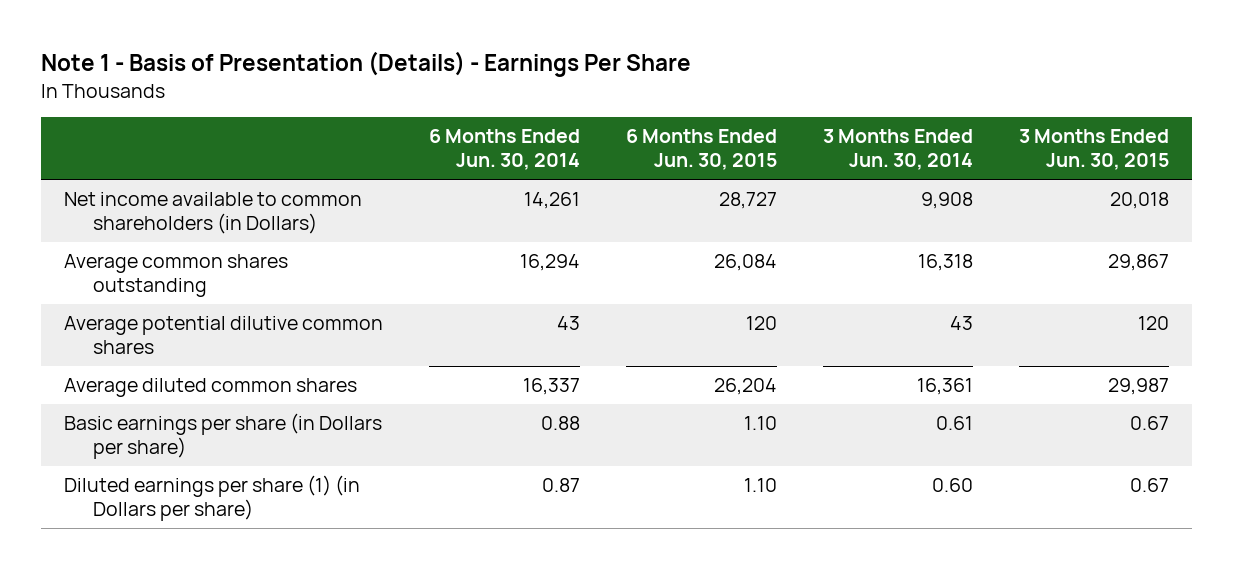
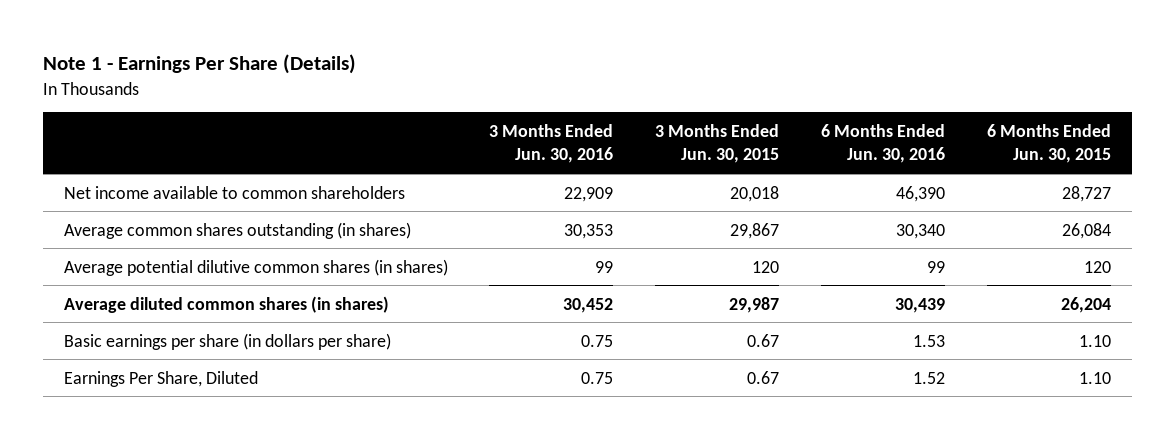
- Note 1 - Basis of Presentation (Details) - Earnings Per Share
+ Note 1 - Earnings Per Share (Details)
- | 6 Months Ended Jun. 30, 2014 | 6 Months Ended Jun. 30, 2015 | 3 Months Ended Jun. 30, 2014 | 3 Months Ended Jun. 30, 2015
+ | 3 Months Ended Jun. 30, 2016 | 3 Months Ended Jun. 30, 2015 | 6 Months Ended Jun. 30, 2016 | 6 Months Ended Jun. 30, 2015
- Net income available to common shareholders (in Dollars) | 14,261 | 28,727 | 9,908 | 20,018
- Average common shares outstanding | 16,294 | 26,084 | 16,318 | 29,867
- Average potential dilutive common shares | 43 | 120 | 43 | 120
- Average diluted common shares | 16,337 | 26,204 | 16,361 | 29,987
- Basic earnings per share (in Dollars per share) | 0.88 | 1.10 | 0.61 | 0.67
- Diluted earnings per share (1) (in Dollars per share) | 0.87 | 1.10 | 0.60 | 0.67
+ Net income available to common shareholders | 22,909 | 20,018 | 46,390 | 28,727
+ Average common shares outstanding (in shares) | 30,353 | 29,867 | 30,340 | 26,084
+ Average potential dilutive common shares (in shares) | 99 | 120 | 99 | 120
+ Average diluted common shares (in shares) | 30,452 | 29,987 | 30,439 | 26,204
+ Basic earnings per share (in dollars per share) | 0.75 | 0.67 | 1.53 | 1.10
+ Earnings Per Share, Diluted | 0.75 | 0.67 | 1.52 | 1.10

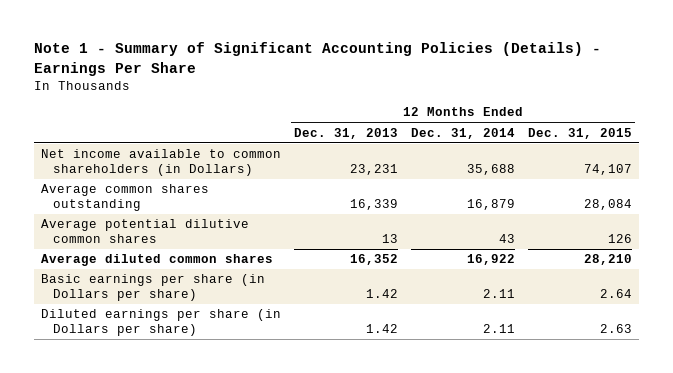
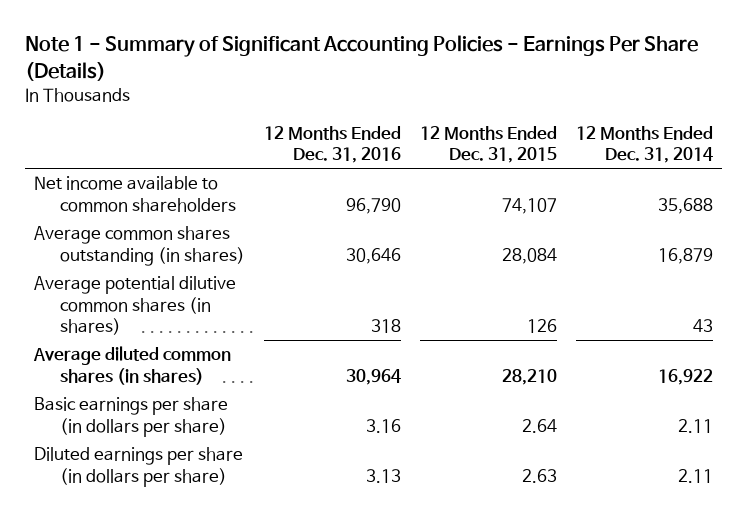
- Note 1 - Summary of Significant Accounting Policies (Details) - Earnings Per Share
+ Note 1 - Summary of Significant Accounting Policies - Earnings Per Share (Details)
- | 12 Months Ended Dec. 31, 2013 | 12 Months Ended Dec. 31, 2014 | 12 Months Ended Dec. 31, 2015
+ | 12 Months Ended Dec. 31, 2016 | 12 Months Ended Dec. 31, 2015 | 12 Months Ended Dec. 31, 2014
- Net income available to common shareholders (in Dollars) | 23,231 | 35,688 | 74,107
- Average common shares outstanding | 16,339 | 16,879 | 28,084
- Average potential dilutive common shares | 13 | 43 | 126
- Average diluted common shares | 16,352 | 16,922 | 28,210
- Basic earnings per share (in Dollars per share) | 1.42 | 2.11 | 2.64
- Diluted earnings per share (in Dollars per share) | 1.42 | 2.11 | 2.63
+ Net income available to common shareholders | 96,790 | 74,107 | 35,688
+ Average common shares outstanding (in shares) | 30,646 | 28,084 | 16,879
+ Average potential dilutive common shares (in shares) | 318 | 126 | 43
+ Average diluted common shares (in shares) | 30,964 | 28,210 | 16,922
+ Basic earnings per share (in dollars per share) | 3.16 | 2.64 | 2.11
+ Diluted earnings per share (in dollars per share) | 3.13 | 2.63 | 2.11

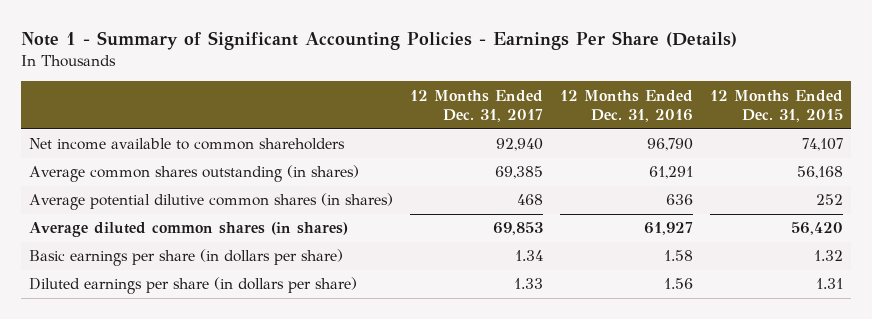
- | 12 Months Ended Dec. 31, 2016 | 12 Months Ended Dec. 31, 2015 | 12 Months Ended Dec. 31, 2014
+ | 12 Months Ended Dec. 31, 2017 | 12 Months Ended Dec. 31, 2016 | 12 Months Ended Dec. 31, 2015
- Average common shares outstanding (in shares) | 30,646 | 28,084 | 16,879
- Average potential dilutive common shares (in shares) | 318 | 126 | 43
- Average diluted common shares (in shares) | 30,964 | 28,210 | 16,922
- Basic earnings per share (in dollars per share) | 3.16 | 2.64 | 2.11
- Diluted earnings per share (in dollars per share) | 3.13 | 2.63 | 2.11
+ Average common shares outstanding (in shares) | 69,385 | 61,291 | 56,168
+ Average potential dilutive common shares (in shares) | 468 | 636 | 252
+ Average diluted common shares (in shares) | 69,853 | 61,927 | 56,420
+ Basic earnings per share (in dollars per share) | 1.34 | 1.58 | 1.32
+ Diluted earnings per share (in dollars per share) | 1.33 | 1.56 | 1.31

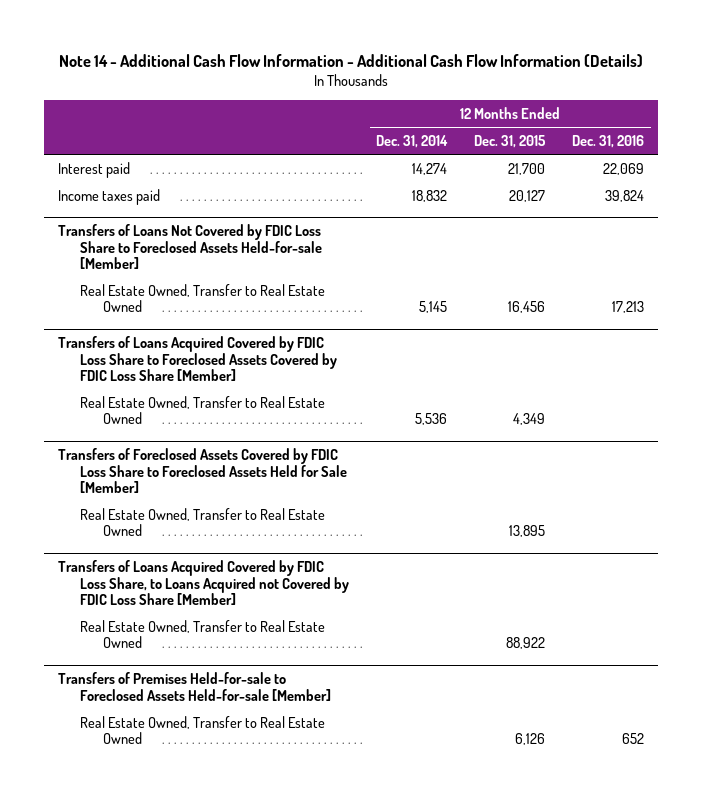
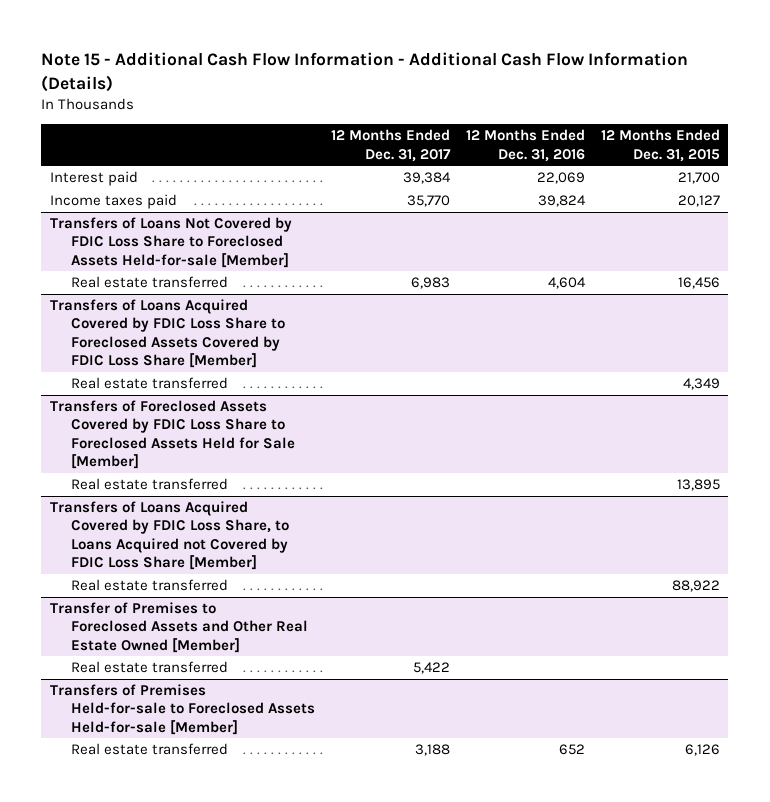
- Note 14 - Additional Cash Flow Information - Additional Cash Flow Information (Details)
+ Note 15 - Additional Cash Flow Information - Additional Cash Flow Information (Details)
- | 12 Months Ended Dec. 31, 2014 | 12 Months Ended Dec. 31, 2015 | 12 Months Ended Dec. 31, 2016
+ | 12 Months Ended Dec. 31, 2017 | 12 Months Ended Dec. 31, 2016 | 12 Months Ended Dec. 31, 2015
@ Transfers of Loans Not Covered by FDIC Loss Share to Foreclosed Assets Held-for-sale [Member]
- Real Estate Owned, Transfer to Real Estate Owned | 5,145 | 16,456 | 17,213
+ Real estate transferred | 6,983 | 4,604 | 16,456
@ Transfers of Loans Acquired Covered by FDIC Loss Share to Foreclosed Assets Covered by FDIC Loss Share [Member]
- Real Estate Owned, Transfer to Real Estate Owned | 5,536 | 4,349 |
+ Real estate transferred | | | 4,349
@ Transfers of Foreclosed Assets Covered by FDIC Loss Share to Foreclosed Assets Held for Sale [Member]
- Real Estate Owned, Transfer to Real Estate Owned | | 13,895 |
+ Real estate transferred | | | 13,895
@ Transfers of Loans Acquired Covered by FDIC Loss Share, to Loans Acquired not Covered by FDIC Loss Share [Member]
- Real Estate Owned, Transfer to Real Estate Owned | | 88,922 |
+ Real estate transferred | | | 88,922
+ Transfer of Premises to Foreclosed Assets and Other Real Estate Owned [Member]
+ Real estate transferred | 5,422 | |
@ Transfers of Premises Held-for-sale to Foreclosed Assets Held-for-sale [Member]
- Real Estate Owned, Transfer to Real Estate Owned | | 6,126 | 652
+ Real estate transferred | 3,188 | 652 | 6,126

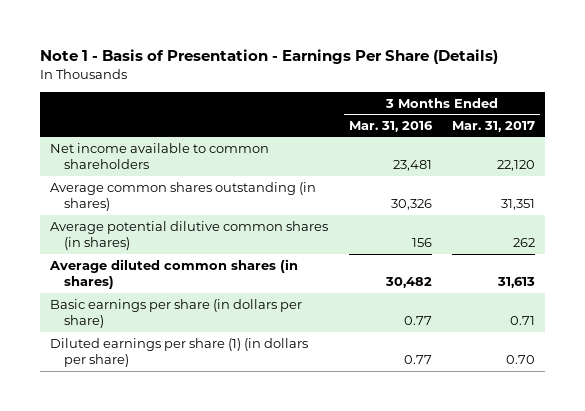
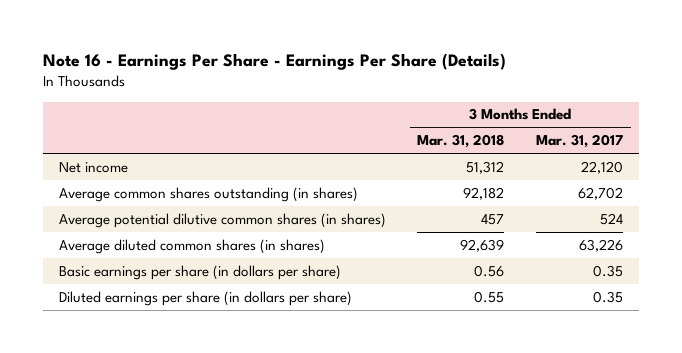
- Note 1 - Basis of Presentation - Earnings Per Share (Details)
+ Note 16 - Earnings Per Share - Earnings Per Share (Details)
- | 3 Months Ended Mar. 31, 2016 | 3 Months Ended Mar. 31, 2017
+ | 3 Months Ended Mar. 31, 2018 | 3 Months Ended Mar. 31, 2017
- Net income available to common shareholders | 23,481 | 22,120
- Average common shares outstanding (in shares) | 30,326 | 31,351
- Average potential dilutive common shares (in shares) | 156 | 262
- Average diluted common shares (in shares) | 30,482 | 31,613
- Basic earnings per share (in dollars per share) | 0.77 | 0.71
- Diluted earnings per share (1) (in dollars per share) | 0.77 | 0.70
+ Net income | 51,312 | 22,120
+ Average common shares outstanding (in shares) | 92,182 | 62,702
+ Average potential dilutive common shares (in shares) | 457 | 524
+ Average diluted common shares (in shares) | 92,639 | 63,226
+ Basic earnings per share (in dollars per share) | 0.56 | 0.35
+ Diluted earnings per share (in dollars per share) | 0.55 | 0.35

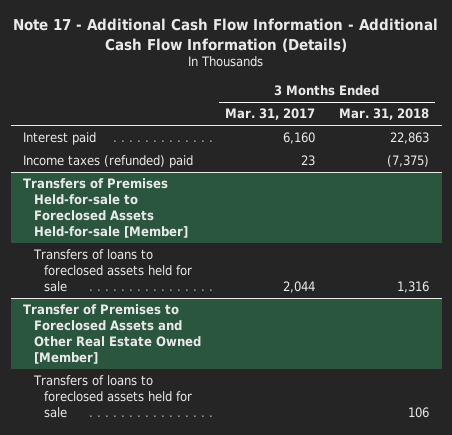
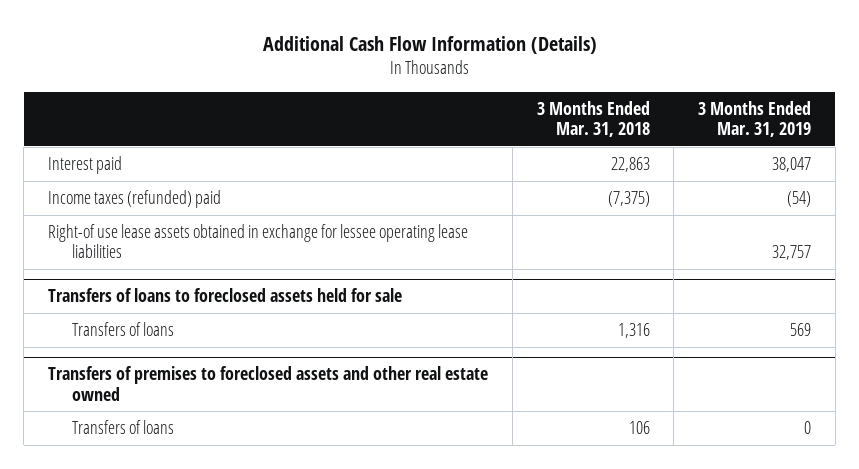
- Note 17 - Additional Cash Flow Information - Additional Cash Flow Information (Details)
+ Additional Cash Flow Information (Details)
- | 3 Months Ended Mar. 31, 2017 | 3 Months Ended Mar. 31, 2018
+ | 3 Months Ended Mar. 31, 2018 | 3 Months Ended Mar. 31, 2019
- Transfers of Premises Held-for-sale to Foreclosed Assets Held-for-sale [Member]
- Transfers of loans to foreclosed assets held for sale | 2,044 | 1,316
- Transfer of Premises to Foreclosed Assets and Other Real Estate Owned [Member]
- Transfers of loans to foreclosed assets held for sale | | 106
+ Right-of use lease assets obtained in exchange for lessee operating lease liabilities | | 32,757
+ Transfers of loans to foreclosed assets held for sale
+ Transfers of loans | 1,316 | 569
+ Transfers of premises to foreclosed assets and other real estate owned
+ Transfers of loans | 106 | 0

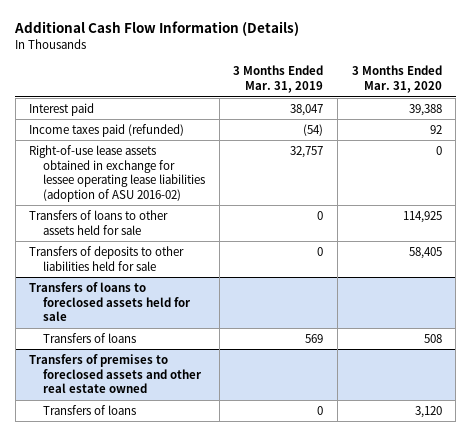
- | 3 Months Ended Mar. 31, 2018 | 3 Months Ended Mar. 31, 2019
+ | 3 Months Ended Mar. 31, 2019 | 3 Months Ended Mar. 31, 2020
- Income taxes (refunded) paid | (7,375) | (54)
- Right-of use lease assets obtained in exchange for lessee operating lease liabilities | | 32,757
+ Income taxes paid (refunded) | (54) | 92
+ Right-of-use lease assets obtained in exchange for lessee operating lease liabilities (adoption of ASU 2016-02) | 32,757 | 0
+ Transfers of loans to other assets held for sale | 0 | 114,925
+ Transfers of deposits to other liabilities held for sale | 0 | 58,405

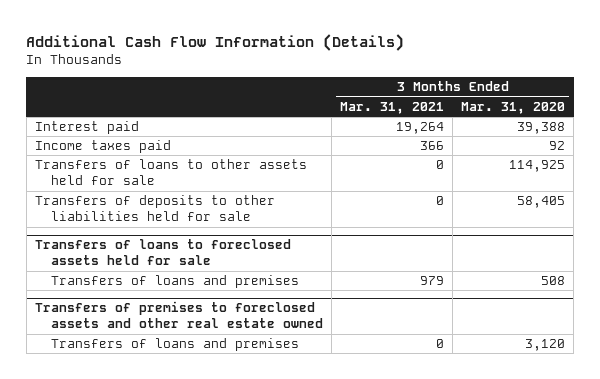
- | 3 Months Ended Mar. 31, 2019 | 3 Months Ended Mar. 31, 2020
+ | 3 Months Ended Mar. 31, 2021 | 3 Months Ended Mar. 31, 2020
- Income taxes paid (refunded) | (54) | 92
- Right-of-use lease assets obtained in exchange for lessee operating lease liabilities (adoption of ASU 2016-02) | 32,757 | 0
+ Income taxes paid | 366 | 92
@ Transfers of loans to foreclosed assets held for sale
- Transfers of loans | 569 | 508
+ Transfers of loans and premises | 979 | 508
@ Transfers of premises to foreclosed assets and other real estate owned
- Transfers of loans | 0 | 3,120
+ Transfers of loans and premises | 0 | 3,120

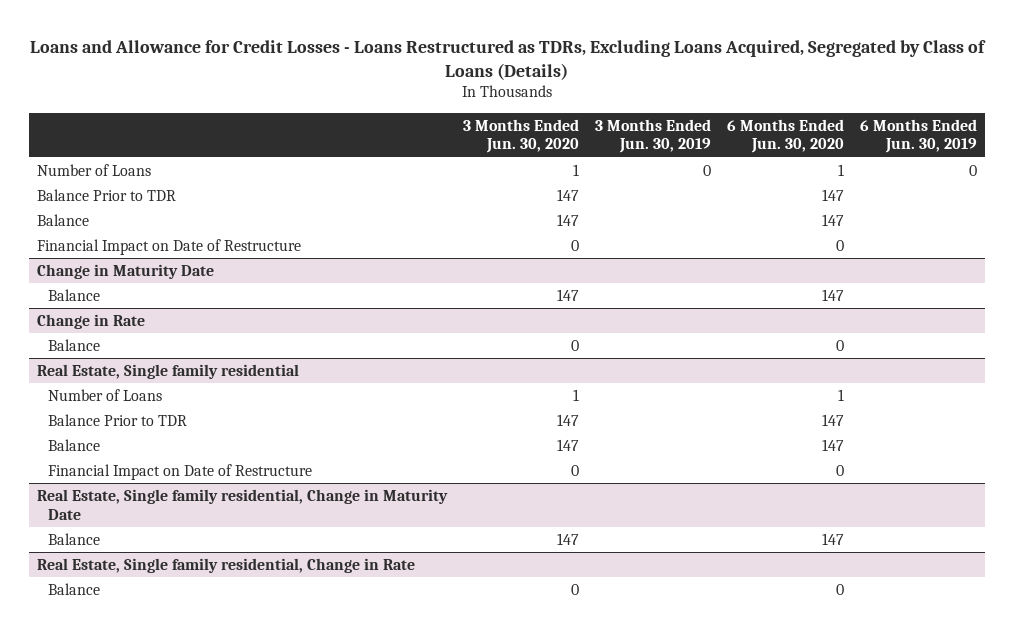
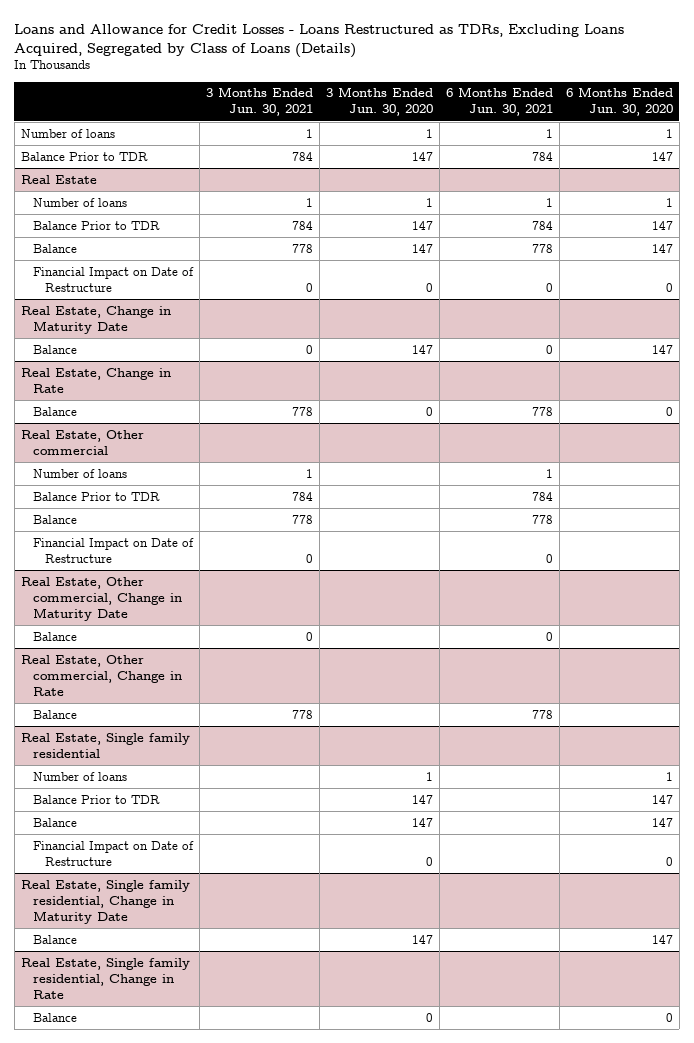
- | 3 Months Ended Jun. 30, 2020 | 3 Months Ended Jun. 30, 2019 | 6 Months Ended Jun. 30, 2020 | 6 Months Ended Jun. 30, 2019
+ | 3 Months Ended Jun. 30, 2021 | 3 Months Ended Jun. 30, 2020 | 6 Months Ended Jun. 30, 2021 | 6 Months Ended Jun. 30, 2020
- Number of Loans | 1 | 0 | 1 | 0
+ Number of loans | 1 | 1 | 1 | 1
+ Real Estate
+ Number of loans | 1 | 1 | 1 | 1
+ Balance Prior to TDR | 784 | 147 | 784 | 147
- Change in Maturity Date
+ Real Estate, Change in Maturity Date
- Change in Rate
+ Real Estate, Change in Rate
+ Real Estate, Other commercial
+ Number of loans | 1 | | 1 |
+ Balance Prior to TDR | 784 | | 784 |
+ Balance | 778 | | 778 |
+ Financial Impact on Date of Restructure | 0 | | 0 |
+ Real Estate, Other commercial, Change in Maturity Date
+ Balance | 0 | | 0 |
+ Real Estate, Other commercial, Change in Rate
+ Balance | 778 | | 778 |
@ Real Estate, Single family residential
- Number of Loans | 1 | | 1 |
+ Number of loans | | 1 | | 1

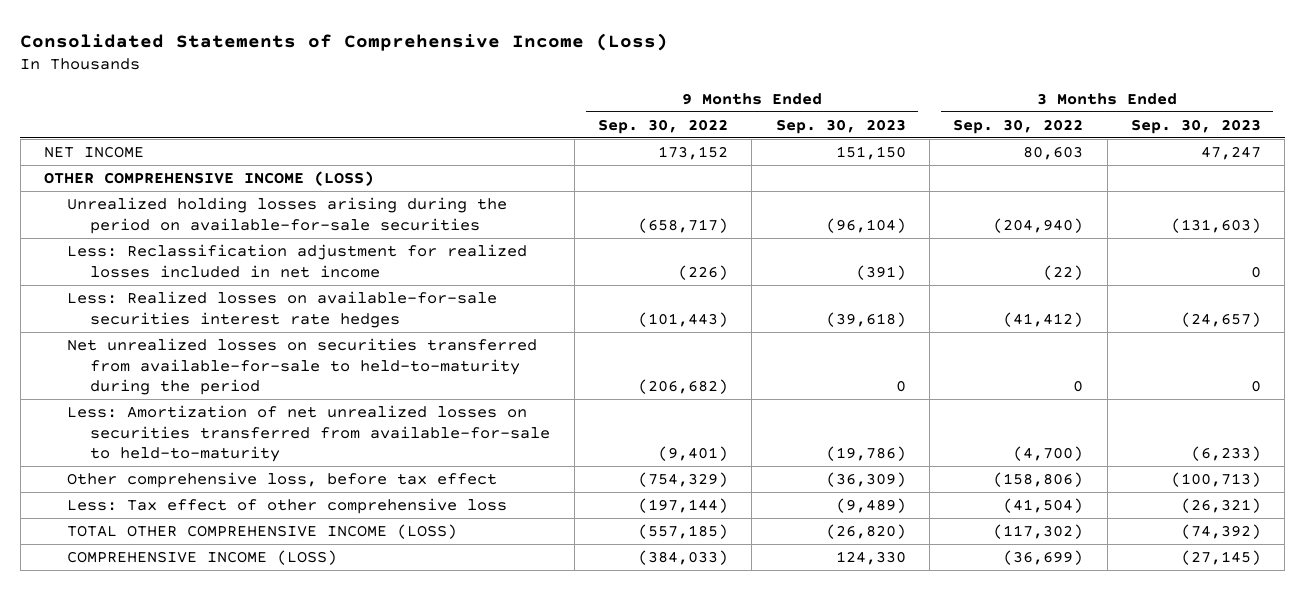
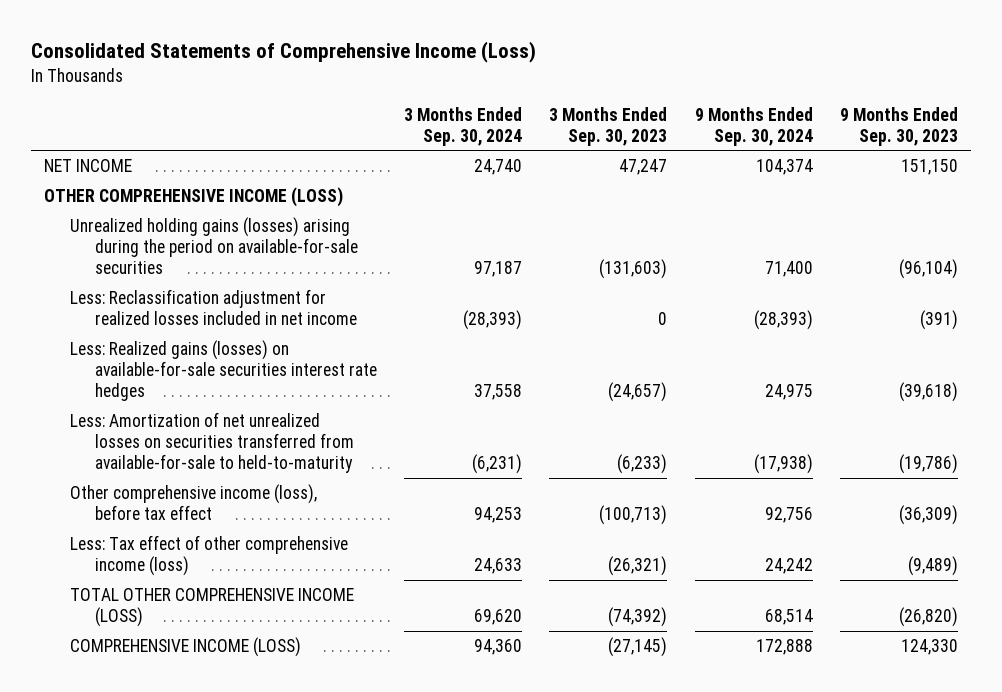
- | 9 Months Ended Sep. 30, 2022 | 9 Months Ended Sep. 30, 2023 | 3 Months Ended Sep. 30, 2022 | 3 Months Ended Sep. 30, 2023
+ | 3 Months Ended Sep. 30, 2024 | 3 Months Ended Sep. 30, 2023 | 9 Months Ended Sep. 30, 2024 | 9 Months Ended Sep. 30, 2023
- Unrealized holding losses arising during the period on available-for-sale securities | (658,717) | (96,104) | (204,940) | (131,603)
+ Unrealized holding gains (losses) arising during the period on available-for-sale securities | 97,187 | (131,603) | 71,400 | (96,104)
- Less: Realized losses on available-for-sale securities interest rate hedges | (101,443) | (39,618) | (41,412) | (24,657)
- Net unrealized losses on securities transferred from available-for-sale to held-to-maturity during the period | (206,682) | 0 | 0 | 0
+ Less: Realized gains (losses) on available-for-sale securities interest rate hedges | 37,558 | (24,657) | 24,975 | (39,618)
- Other comprehensive loss, before tax effect | (754,329) | (36,309) | (158,806) | (100,713)
- Less: Tax effect of other comprehensive loss | (197,144) | (9,489) | (41,504) | (26,321)
+ Other comprehensive income (loss), before tax effect | 94,253 | (100,713) | 92,756 | (36,309)
+ Less: Tax effect of other comprehensive income (loss) | 24,633 | (26,321) | 24,242 | (9,489)

